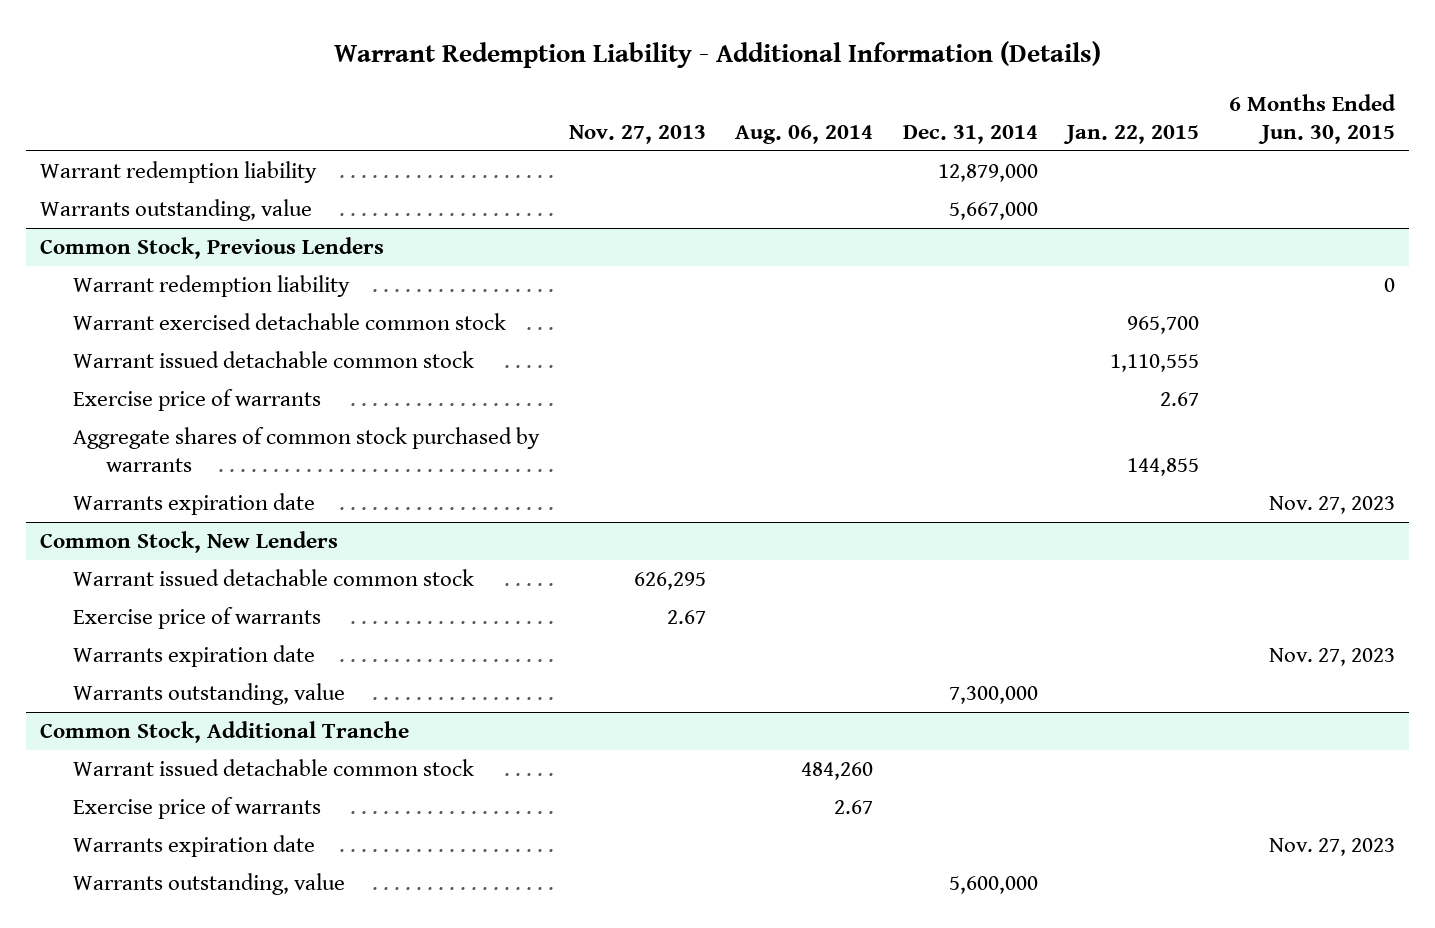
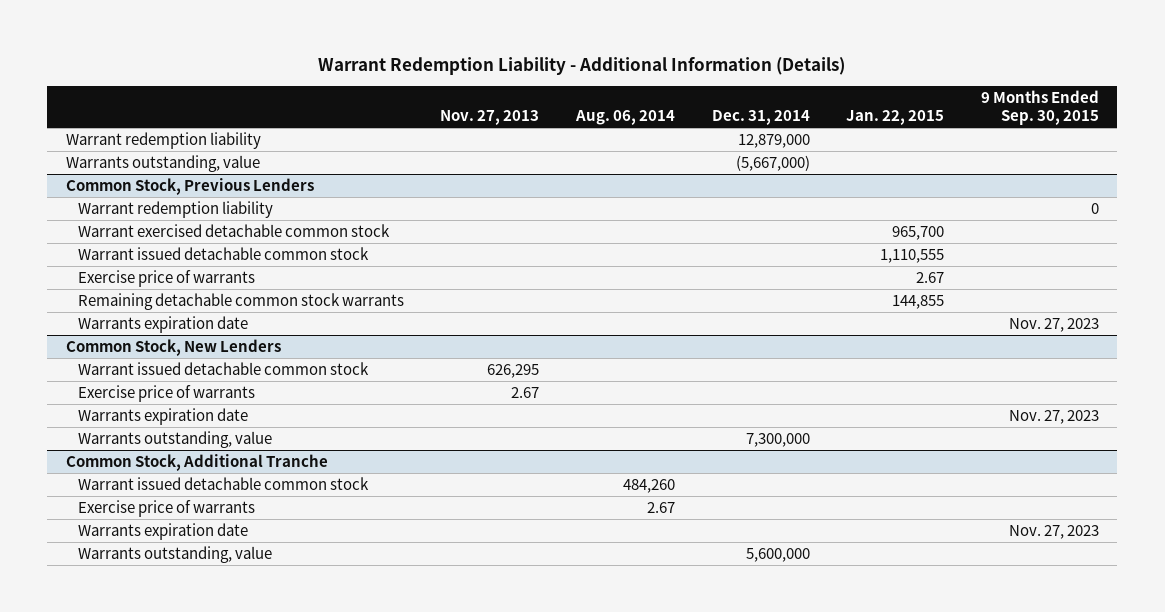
- | Nov. 27, 2013 | Aug. 06, 2014 | Dec. 31, 2014 | Jan. 22, 2015 | 6 Months Ended Jun. 30, 2015
+ | Nov. 27, 2013 | Aug. 06, 2014 | Dec. 31, 2014 | Jan. 22, 2015 | 9 Months Ended Sep. 30, 2015
- Warrants outstanding, value | | | 5,667,000 | |
+ Warrants outstanding, value | | | (5,667,000) | |
@ Common Stock, Previous Lenders
- Aggregate shares of common stock purchased by warrants | | | | 144,855 |
+ Remaining detachable common stock warrants | | | | 144,855 |

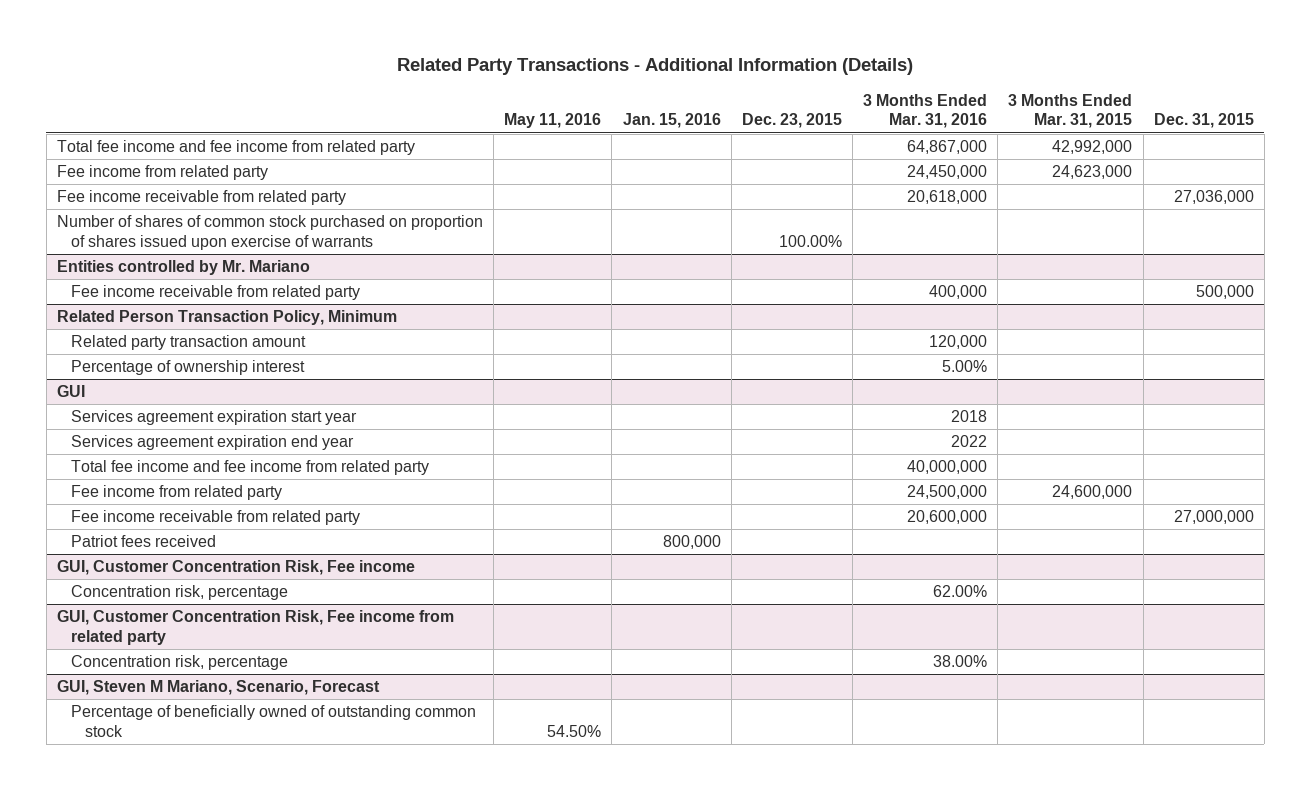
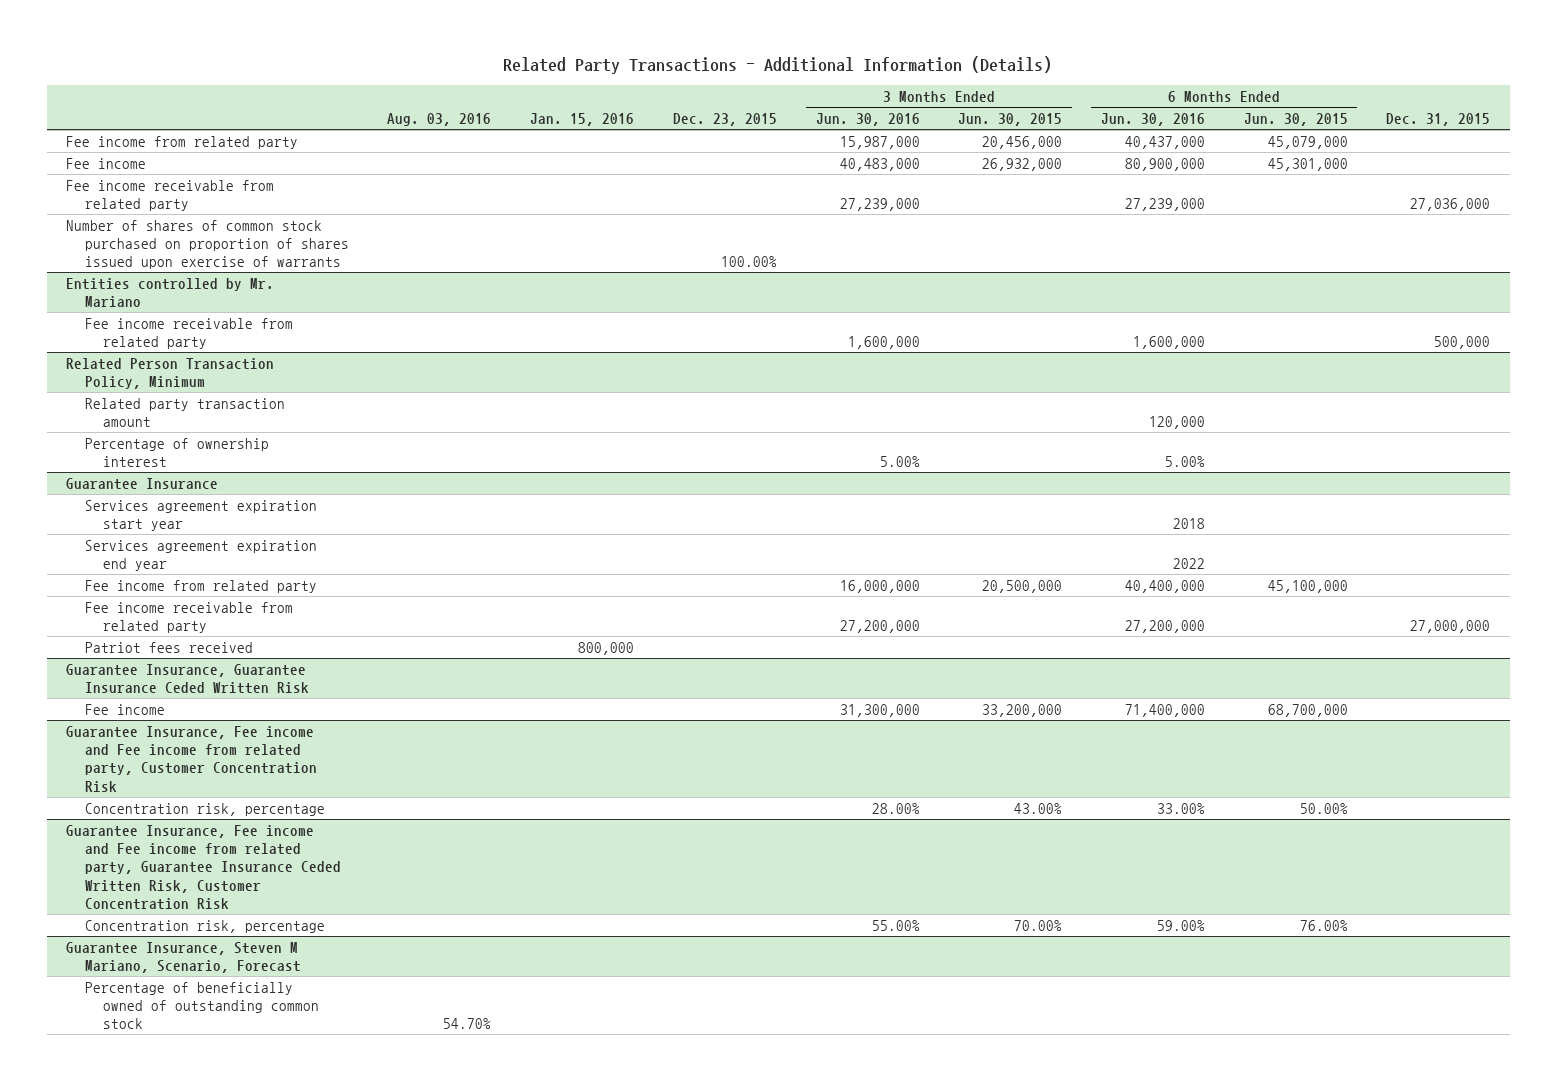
- | May 11, 2016 | Jan. 15, 2016 | Dec. 23, 2015 | 3 Months Ended Mar. 31, 2016 | 3 Months Ended Mar. 31, 2015 | Dec. 31, 2015
+ | Aug. 03, 2016 | Jan. 15, 2016 | Dec. 23, 2015 | 3 Months Ended Jun. 30, 2016 | 3 Months Ended Jun. 30, 2015 | 6 Months Ended Jun. 30, 2016 | 6 Months Ended Jun. 30, 2015 | Dec. 31, 2015
- Total fee income and fee income from related party | | | | 64,867,000 | 42,992,000 |
+ Fee income | | | | 40,483,000 | 26,932,000 | 80,900,000 | 45,301,000 |
- GUI
+ Guarantee Insurance
- Total fee income and fee income from related party | | | | 40,000,000 | |
- GUI, Customer Concentration Risk, Fee income
- Concentration risk, percentage | | | | 62.00% | |
- GUI, Customer Concentration Risk, Fee income from related party
+ Guarantee Insurance, Guarantee Insurance Ceded Written Risk
+ Fee income | | | | 31,300,000 | 33,200,000 | 71,400,000 | 68,700,000 |
+ Guarantee Insurance, Fee income and Fee income from related party, Customer Concentration Risk
- GUI, Steven M Mariano, Scenario, Forecast
+ Guarantee Insurance, Fee income and Fee income from related party, Guarantee Insurance Ceded Written Risk, Customer Concentration Risk
+ Concentration risk, percentage | | | | 55.00% | 70.00% | 59.00% | 76.00% |
+ Guarantee Insurance, Steven M Mariano, Scenario, Forecast

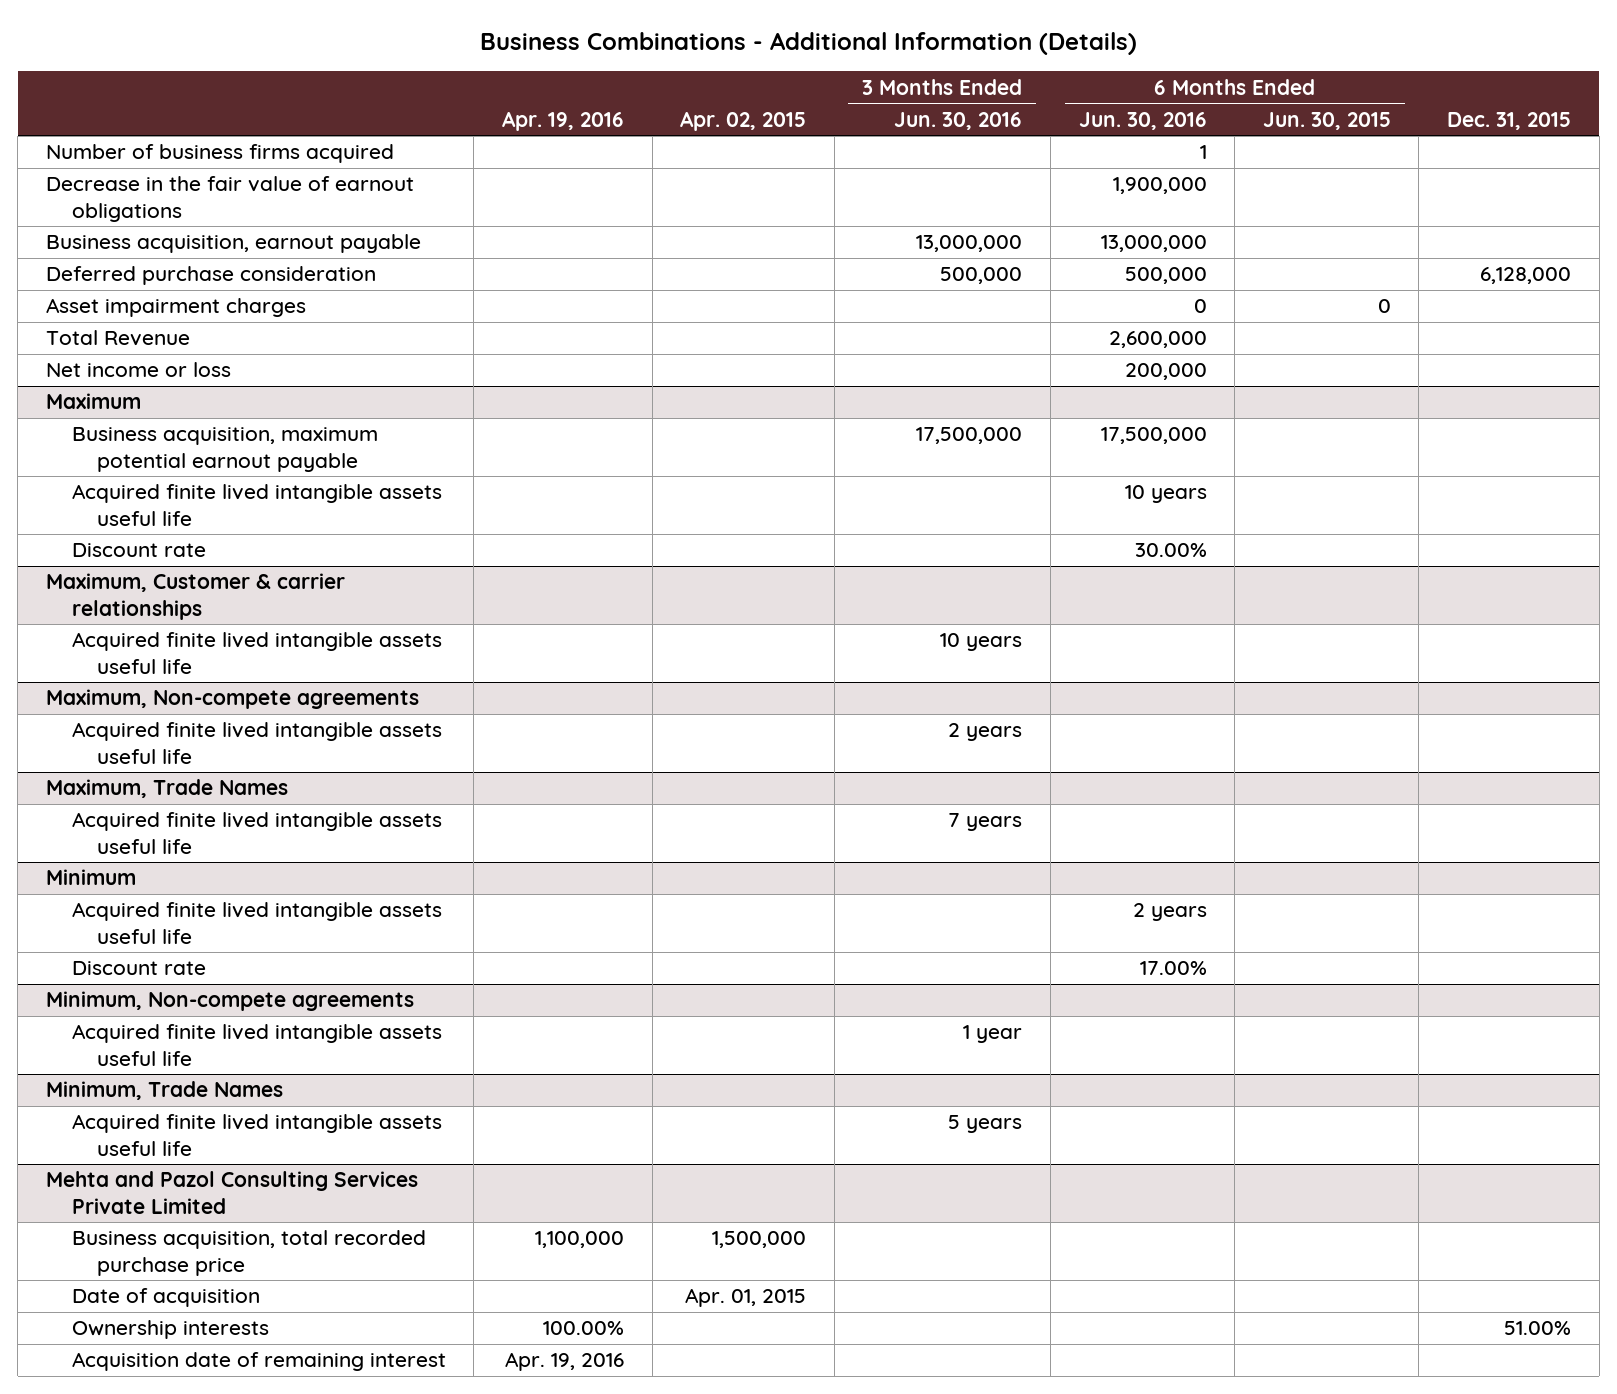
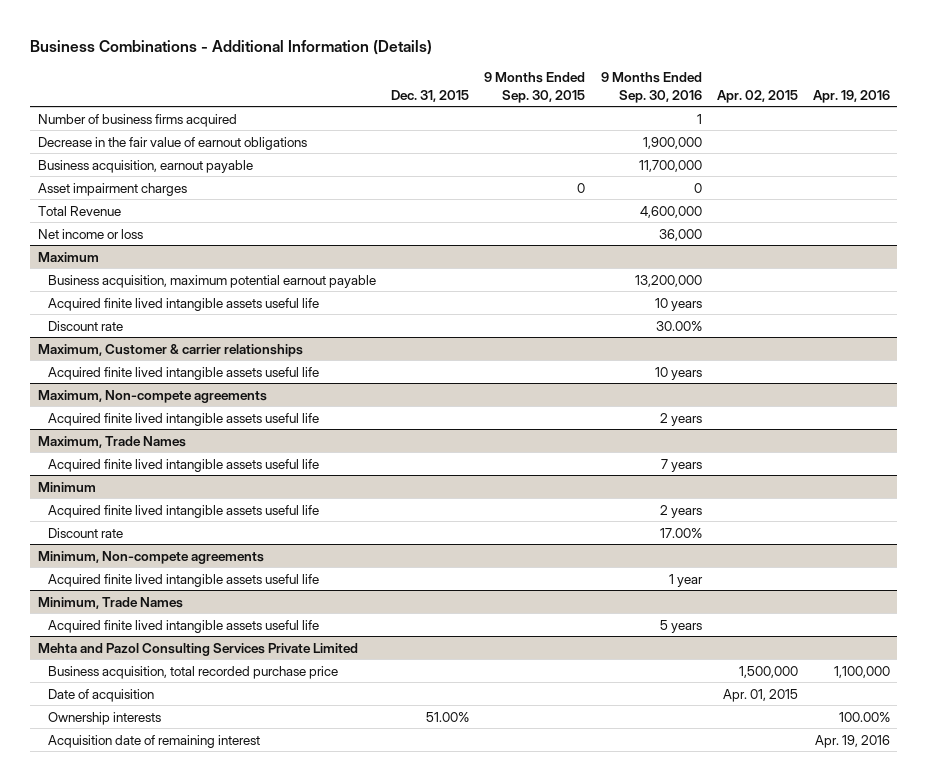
- | Apr. 19, 2016 | Apr. 02, 2015 | 3 Months Ended Jun. 30, 2016 | 6 Months Ended Jun. 30, 2016 | 6 Months Ended Jun. 30, 2015 | Dec. 31, 2015
+ | Dec. 31, 2015 | 9 Months Ended Sep. 30, 2015 | 9 Months Ended Sep. 30, 2016 | Apr. 02, 2015 | Apr. 19, 2016
- Deferred purchase consideration | | | 500,000 | 500,000 | | 6,128,000

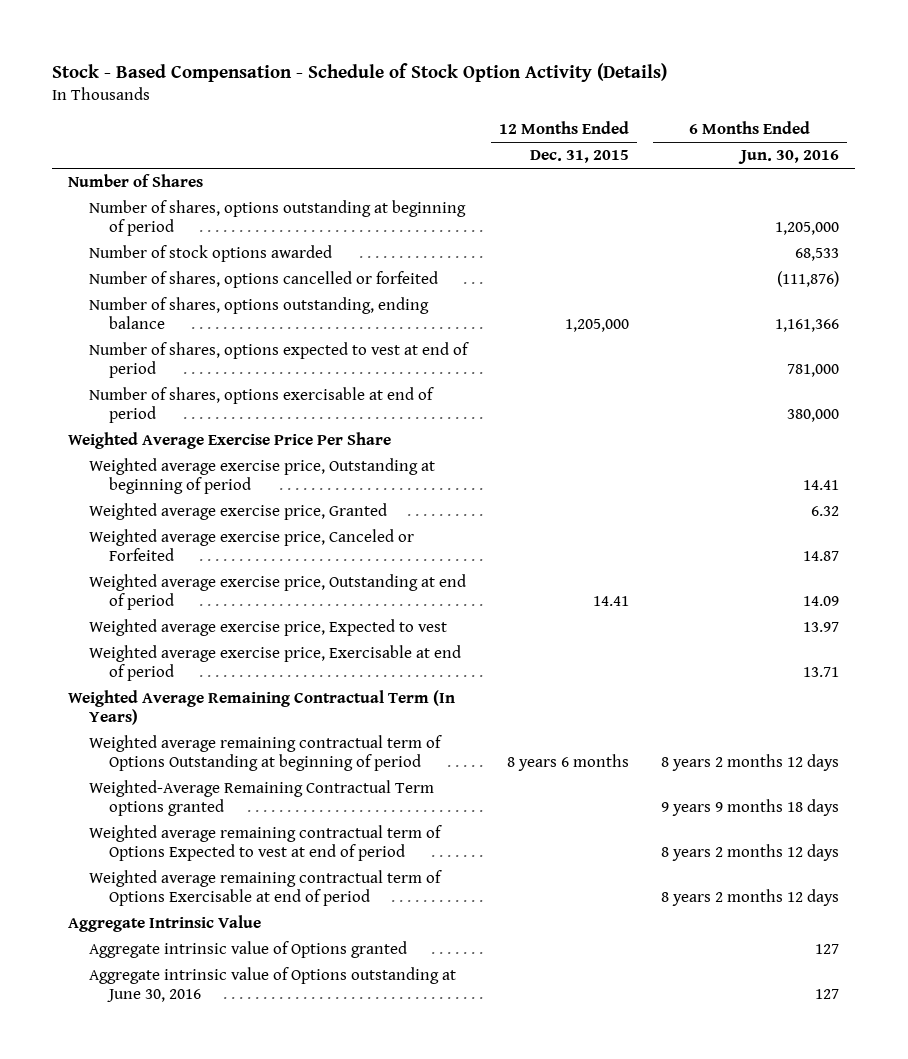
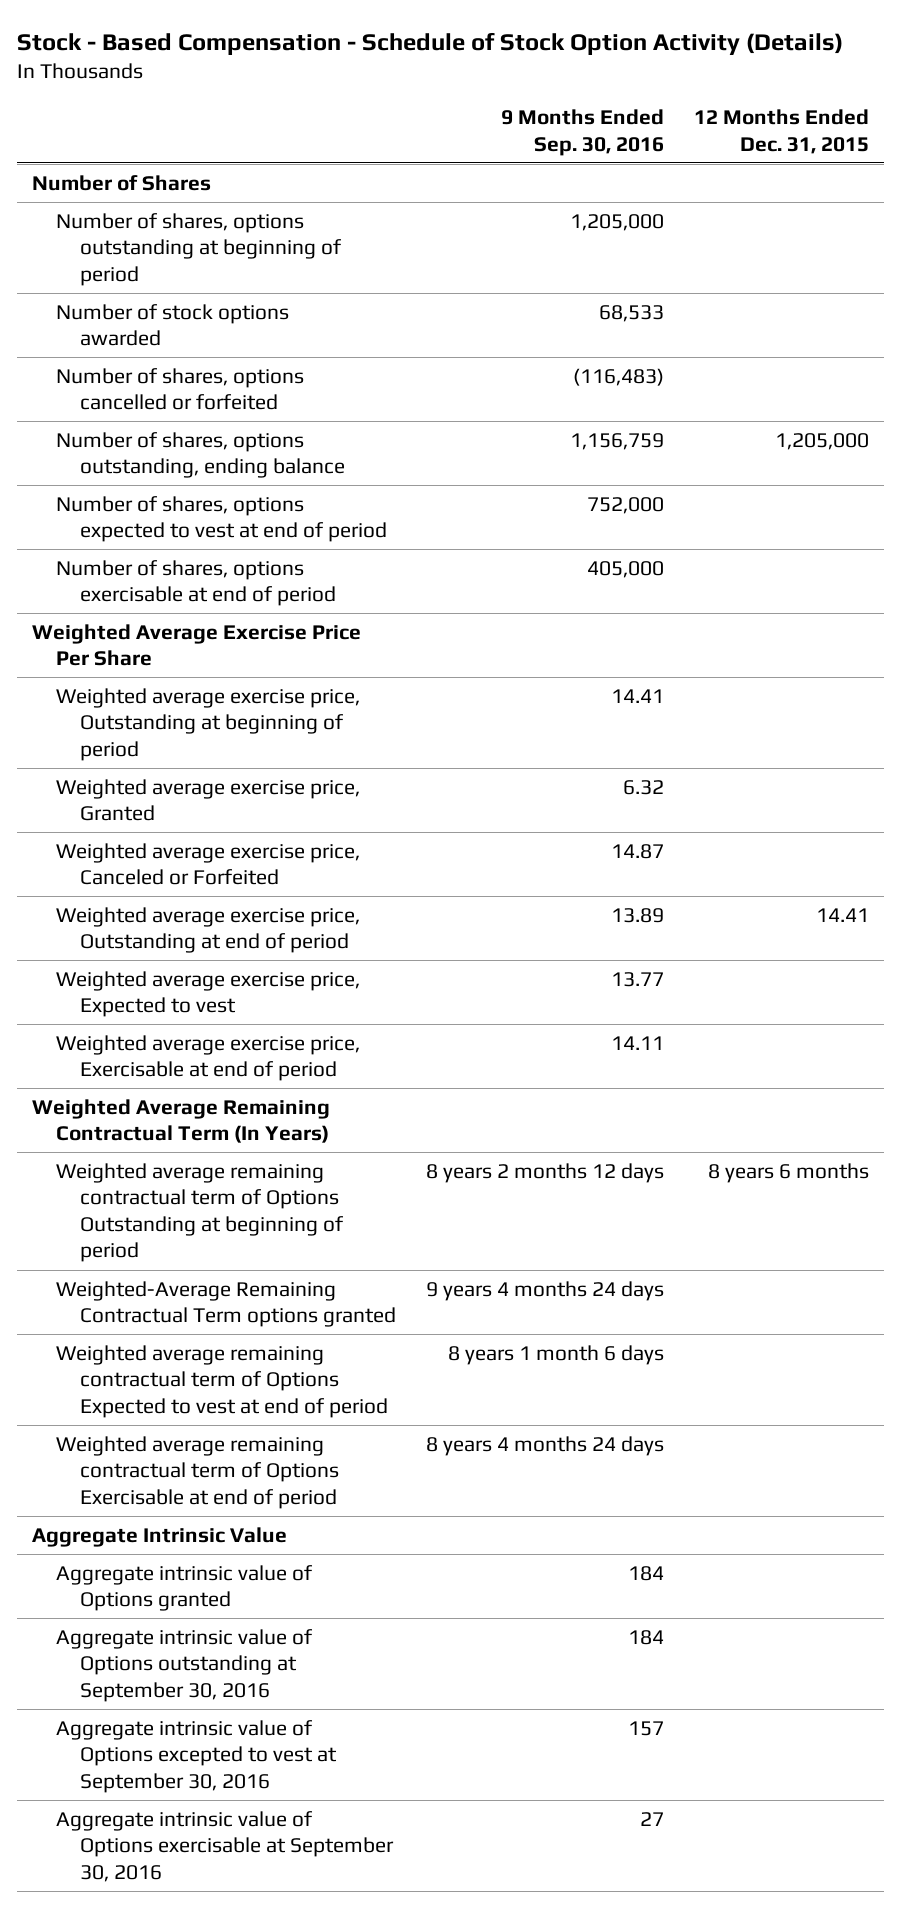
- | 12 Months Ended Dec. 31, 2015 | 6 Months Ended Jun. 30, 2016
+ | 9 Months Ended Sep. 30, 2016 | 12 Months Ended Dec. 31, 2015
- Aggregate intrinsic value of Options outstanding at June 30, 2016 | | 127
+ Aggregate intrinsic value of Options outstanding at September 30, 2016 | 184 |
+ Aggregate intrinsic value of Options excepted to vest at September 30, 2016 | 157 |
+ Aggregate intrinsic value of Options exercisable at September 30, 2016 | 27 |

